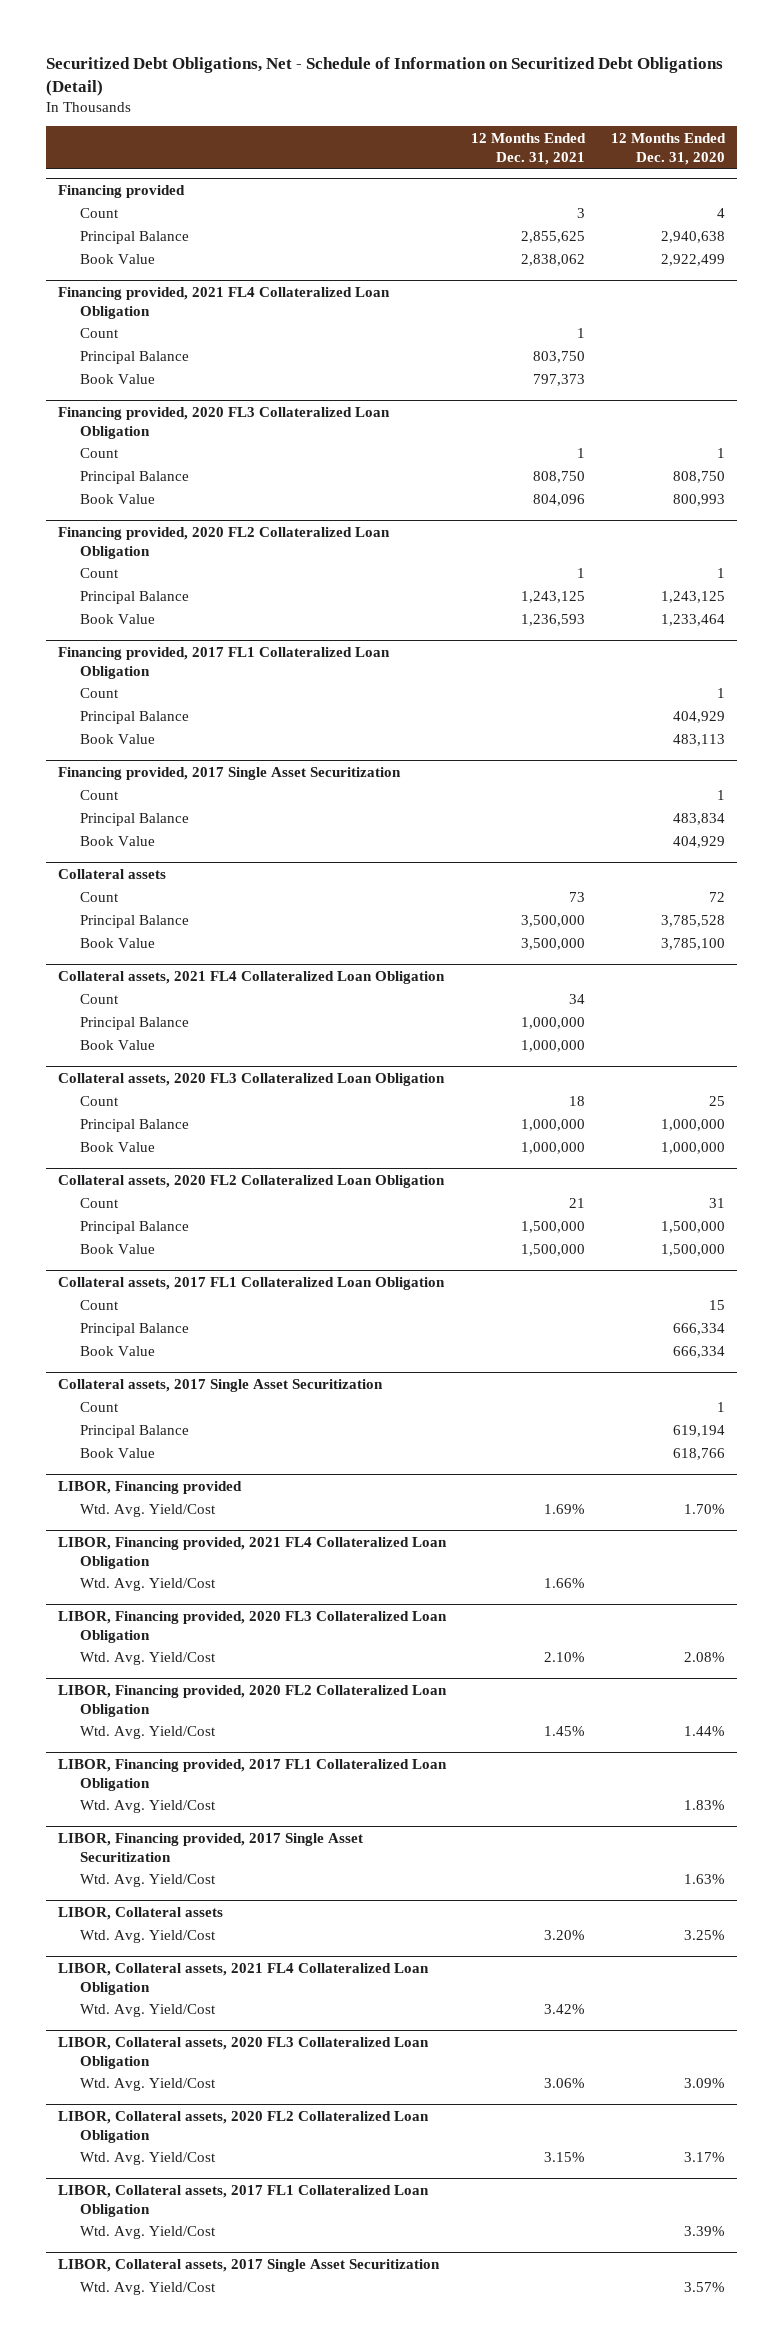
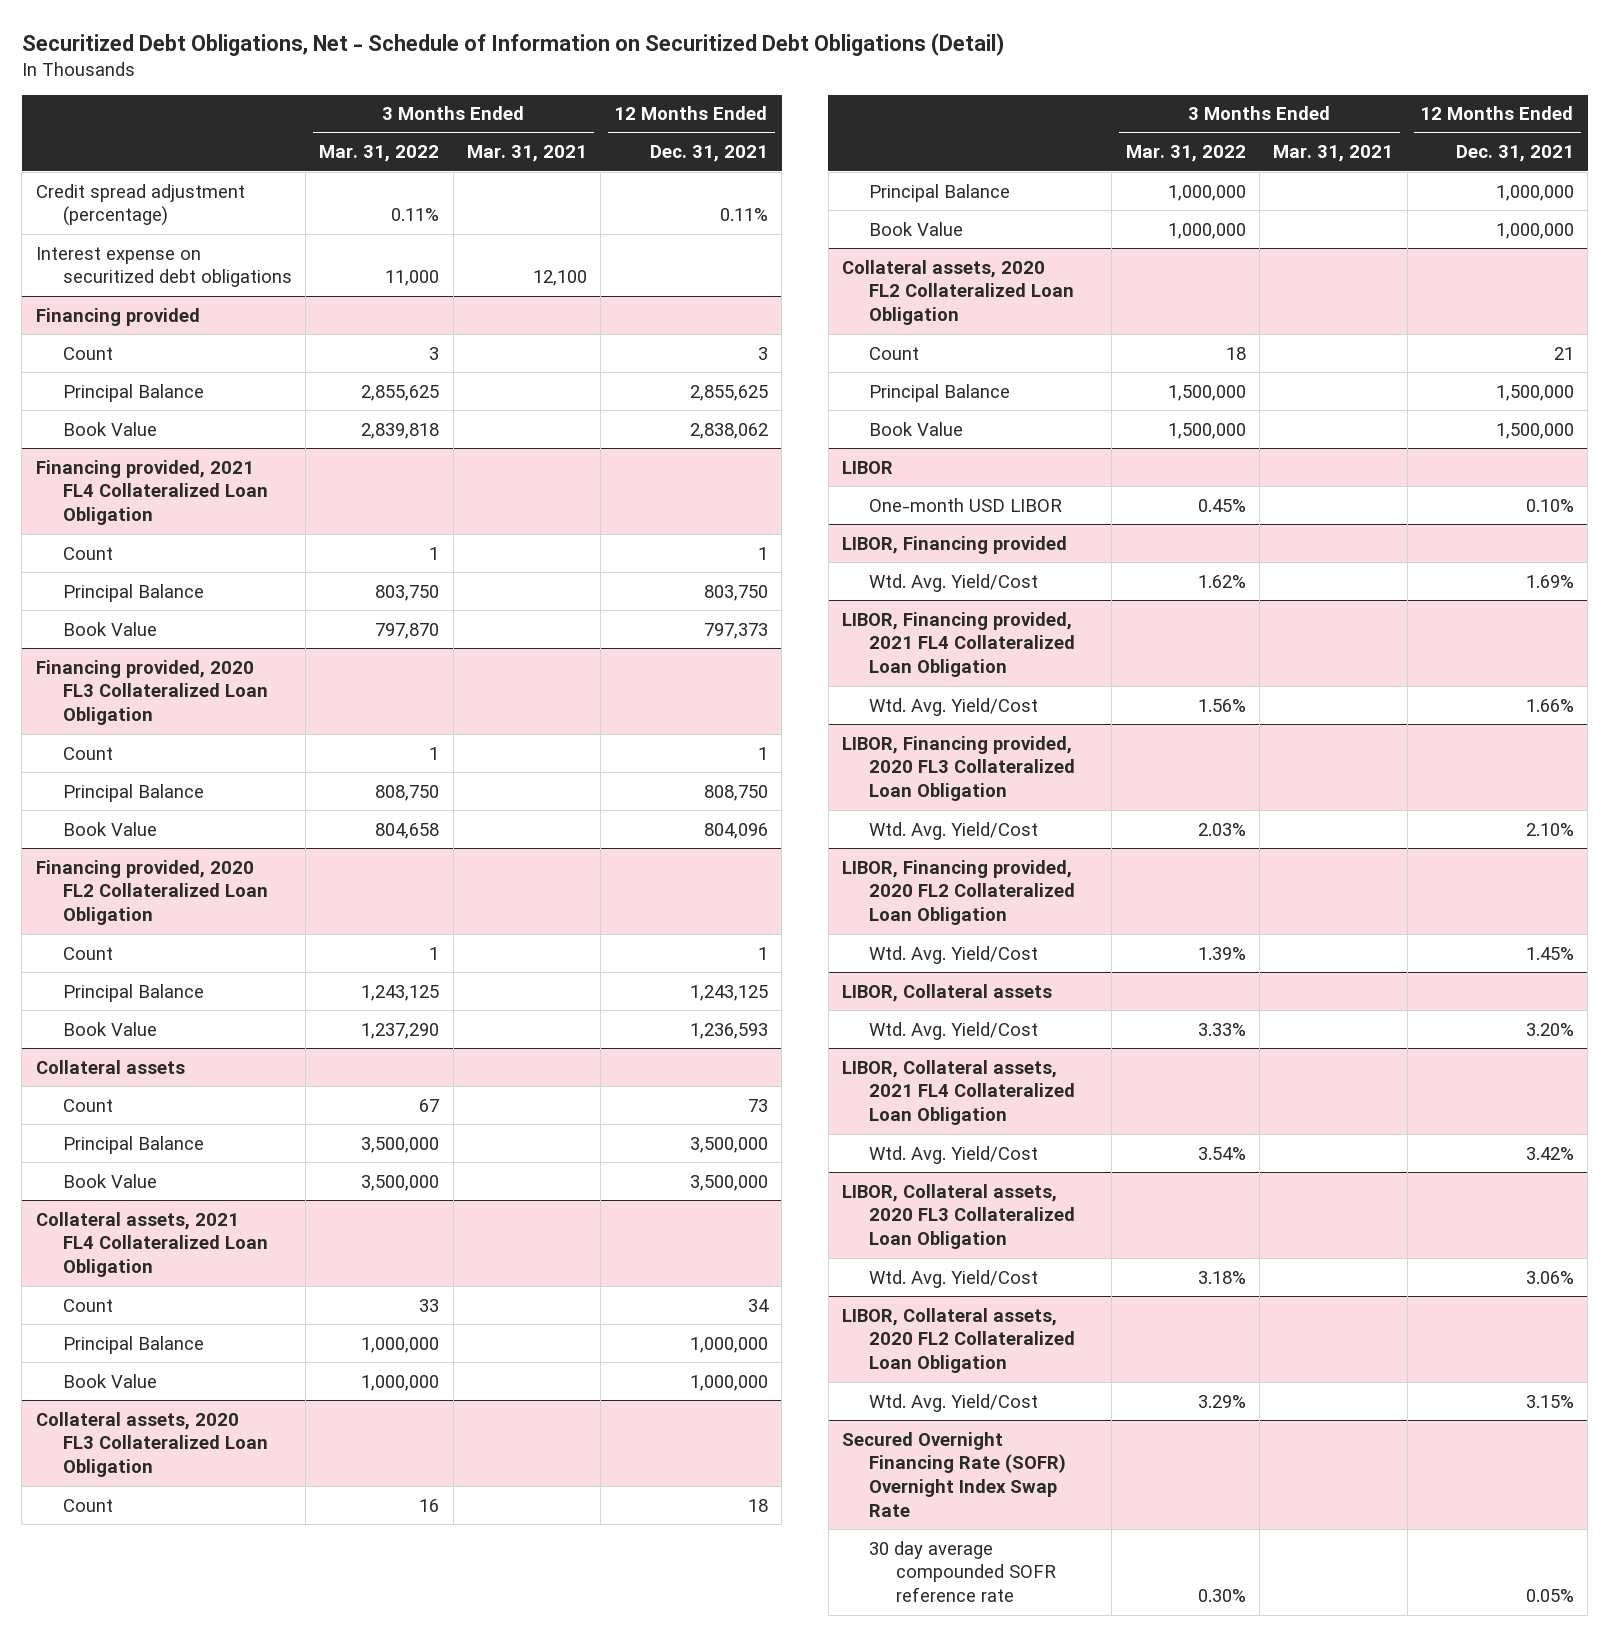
- | 12 Months Ended Dec. 31, 2021 | 12 Months Ended Dec. 31, 2020
+ | 3 Months Ended Mar. 31, 2022 | 3 Months Ended Mar. 31, 2021 | 12 Months Ended Dec. 31, 2021
+ Credit spread adjustment (percentage) | 0.11% | | 0.11%
+ Interest expense on securitized debt obligations | 11,000 | 12,100 |
- Financing provided, 2017 FL1 Collateralized Loan Obligation
- Count | | 1
- Principal Balance | | 404,929
- Book Value | | 483,113
- Financing provided, 2017 Single Asset Securitization
- Count | | 1
- Principal Balance | | 483,834
- Book Value | | 404,929
- Collateral assets, 2017 FL1 Collateralized Loan Obligation
- Count | | 15
- Principal Balance | | 666,334
- Book Value | | 666,334
- Collateral assets, 2017 Single Asset Securitization
- Count | | 1
- Principal Balance | | 619,194
- Book Value | | 618,766
+ LIBOR
+ One-month USD LIBOR | 0.45% | | 0.10%
- LIBOR, Financing provided, 2017 FL1 Collateralized Loan Obligation
- Wtd. Avg. Yield/Cost | | 1.83%
- LIBOR, Financing provided, 2017 Single Asset Securitization
- Wtd. Avg. Yield/Cost | | 1.63%
- LIBOR, Collateral assets, 2017 FL1 Collateralized Loan Obligation
- Wtd. Avg. Yield/Cost | | 3.39%
- LIBOR, Collateral assets, 2017 Single Asset Securitization
- Wtd. Avg. Yield/Cost | | 3.57%
+ Secured Overnight Financing Rate (SOFR) Overnight Index Swap Rate
+ 30 day average compounded SOFR reference rate | 0.30% | | 0.05%

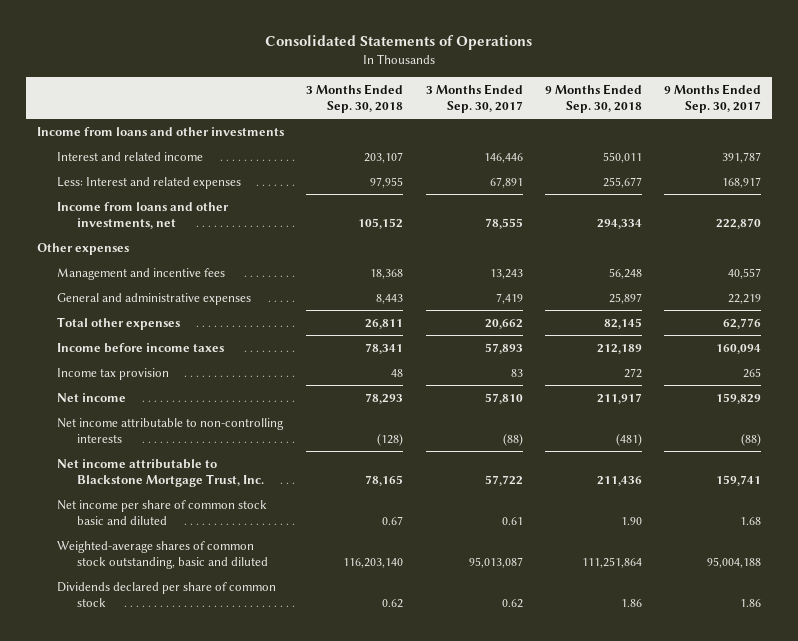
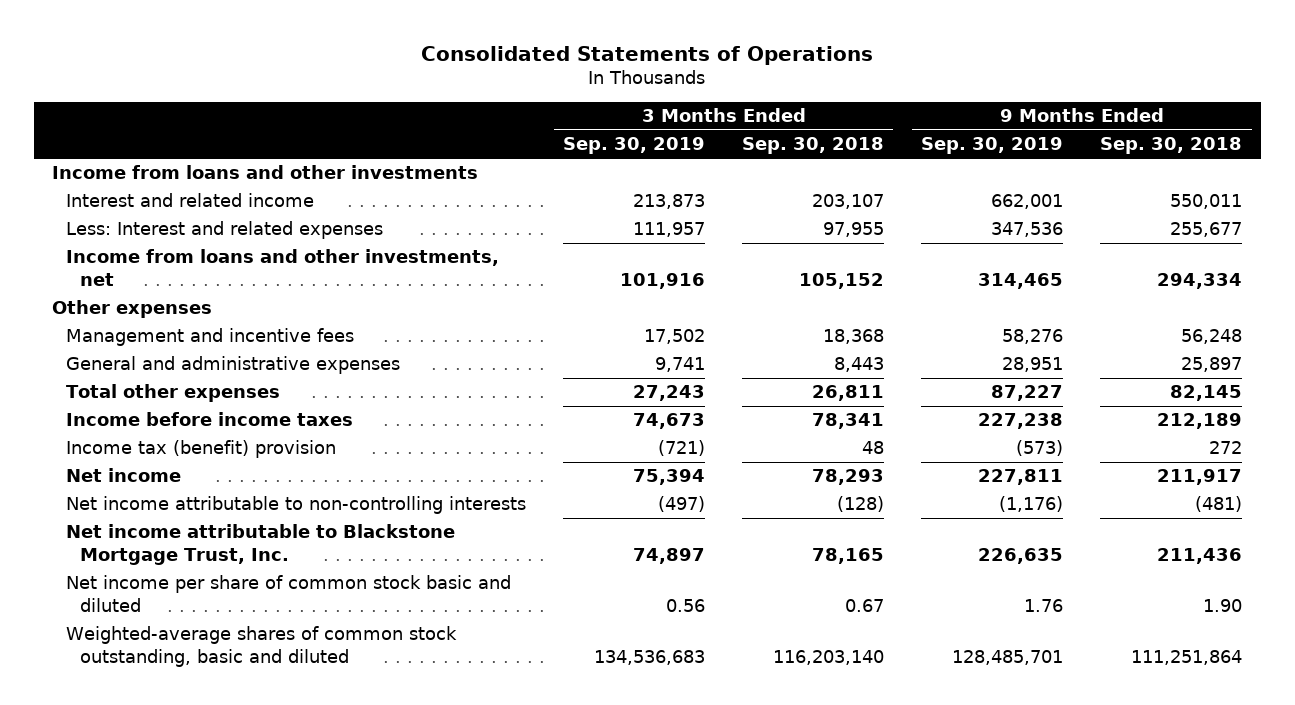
- | 3 Months Ended Sep. 30, 2018 | 3 Months Ended Sep. 30, 2017 | 9 Months Ended Sep. 30, 2018 | 9 Months Ended Sep. 30, 2017
+ | 3 Months Ended Sep. 30, 2019 | 3 Months Ended Sep. 30, 2018 | 9 Months Ended Sep. 30, 2019 | 9 Months Ended Sep. 30, 2018
- Income tax provision | 48 | 83 | 272 | 265
+ Income tax (benefit) provision | (721) | 48 | (573) | 272
- Dividends declared per share of common stock | 0.62 | 0.62 | 1.86 | 1.86

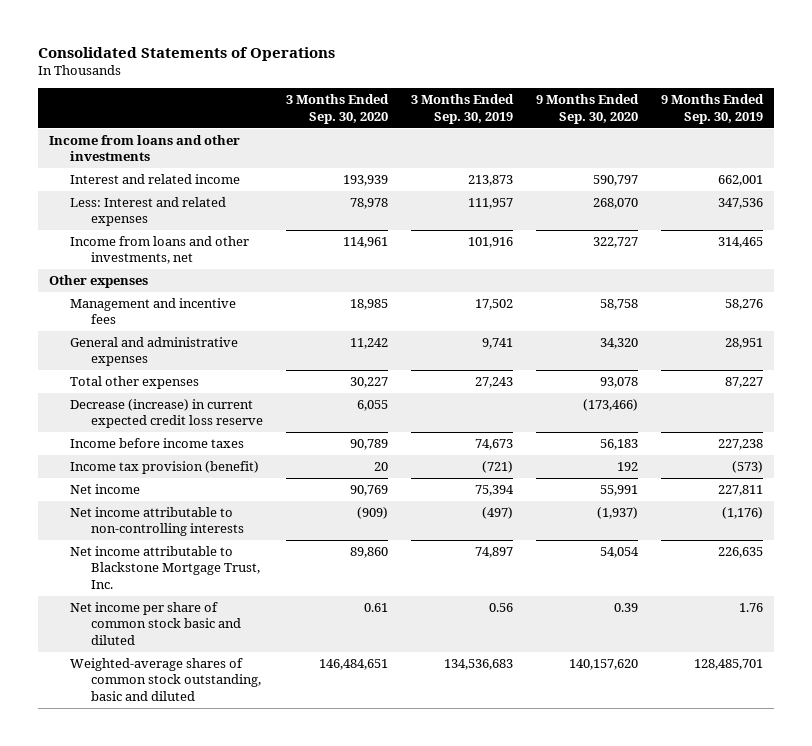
- | 3 Months Ended Sep. 30, 2019 | 3 Months Ended Sep. 30, 2018 | 9 Months Ended Sep. 30, 2019 | 9 Months Ended Sep. 30, 2018
+ | 3 Months Ended Sep. 30, 2020 | 3 Months Ended Sep. 30, 2019 | 9 Months Ended Sep. 30, 2020 | 9 Months Ended Sep. 30, 2019
+ Decrease (increase) in current expected credit loss reserve | 6,055 | | (173,466) |
- Income tax (benefit) provision | (721) | 48 | (573) | 272
+ Income tax provision (benefit) | 20 | (721) | 192 | (573)

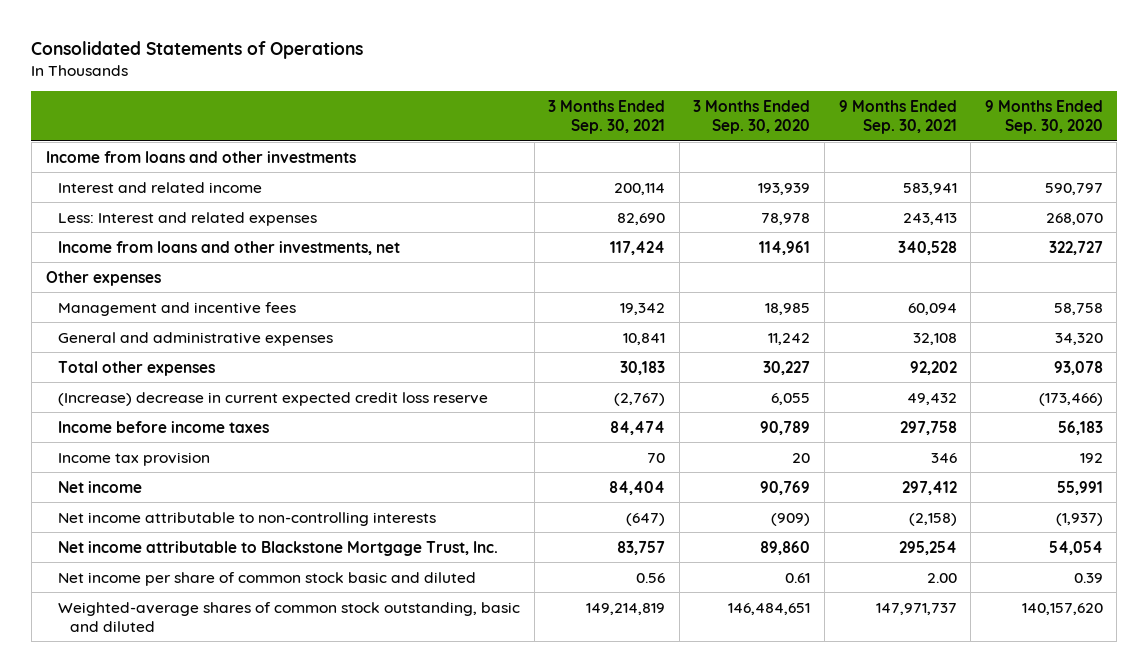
- | 3 Months Ended Sep. 30, 2020 | 3 Months Ended Sep. 30, 2019 | 9 Months Ended Sep. 30, 2020 | 9 Months Ended Sep. 30, 2019
+ | 3 Months Ended Sep. 30, 2021 | 3 Months Ended Sep. 30, 2020 | 9 Months Ended Sep. 30, 2021 | 9 Months Ended Sep. 30, 2020
- Decrease (increase) in current expected credit loss reserve | 6,055 | | (173,466) |
+ (Increase) decrease in current expected credit loss reserve | (2,767) | 6,055 | 49,432 | (173,466)
- Income tax provision (benefit) | 20 | (721) | 192 | (573)
+ Income tax provision | 70 | 20 | 346 | 192

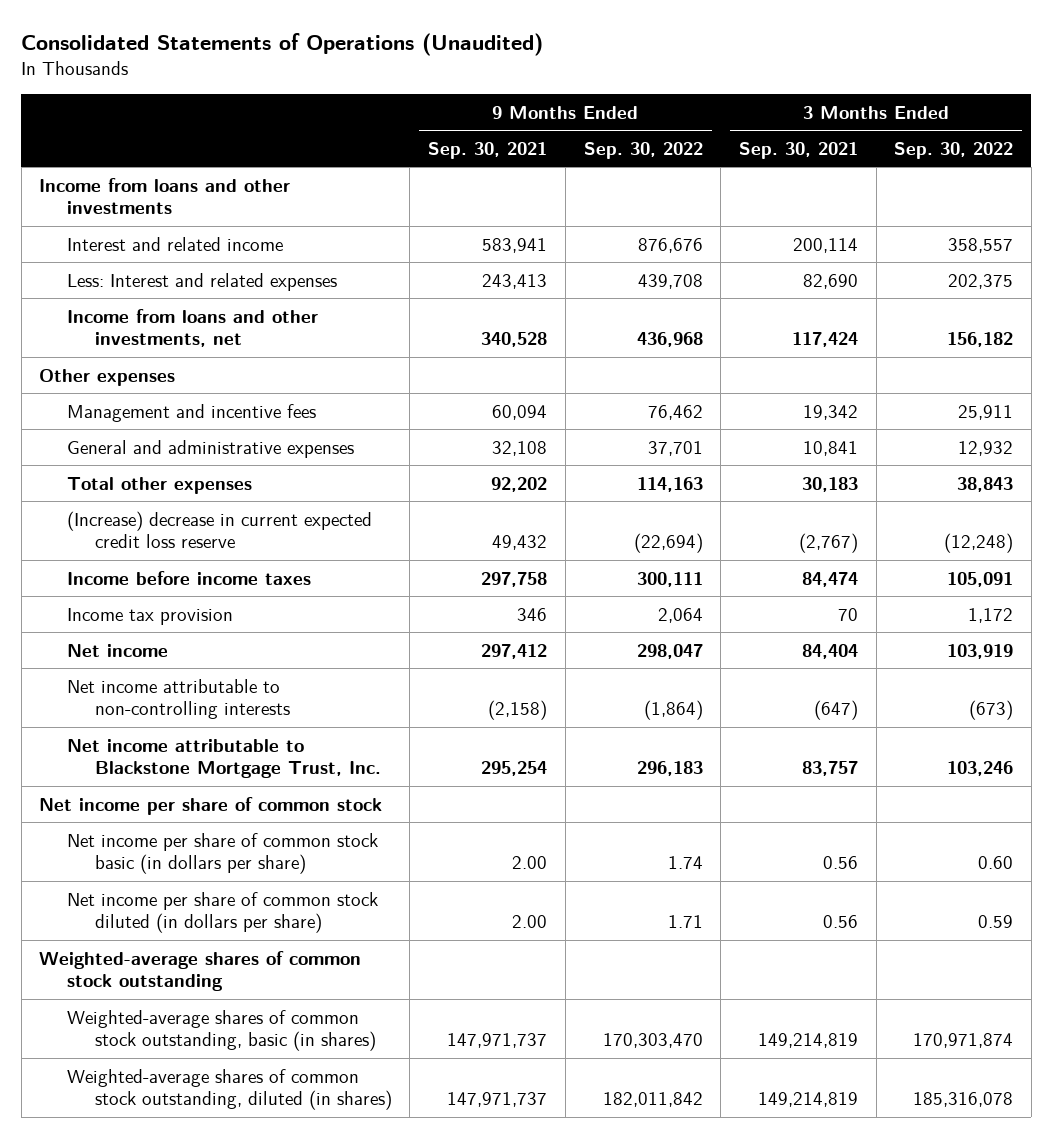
- Consolidated Statements of Operations
+ Consolidated Statements of Operations (Unaudited)
- | 3 Months Ended Sep. 30, 2021 | 3 Months Ended Sep. 30, 2020 | 9 Months Ended Sep. 30, 2021 | 9 Months Ended Sep. 30, 2020
+ | 9 Months Ended Sep. 30, 2021 | 9 Months Ended Sep. 30, 2022 | 3 Months Ended Sep. 30, 2021 | 3 Months Ended Sep. 30, 2022
- Net income per share of common stock basic and diluted | 0.56 | 0.61 | 2.00 | 0.39
- Weighted-average shares of common stock outstanding, basic and diluted | 149,214,819 | 146,484,651 | 147,971,737 | 140,157,620
+ Net income per share of common stock
+ Net income per share of common stock basic (in dollars per share) | 2.00 | 1.74 | 0.56 | 0.60
+ Net income per share of common stock diluted (in dollars per share) | 2.00 | 1.71 | 0.56 | 0.59
+ Weighted-average shares of common stock outstanding
+ Weighted-average shares of common stock outstanding, basic (in shares) | 147,971,737 | 170,303,470 | 149,214,819 | 170,971,874
+ Weighted-average shares of common stock outstanding, diluted (in shares) | 147,971,737 | 182,011,842 | 149,214,819 | 185,316,078

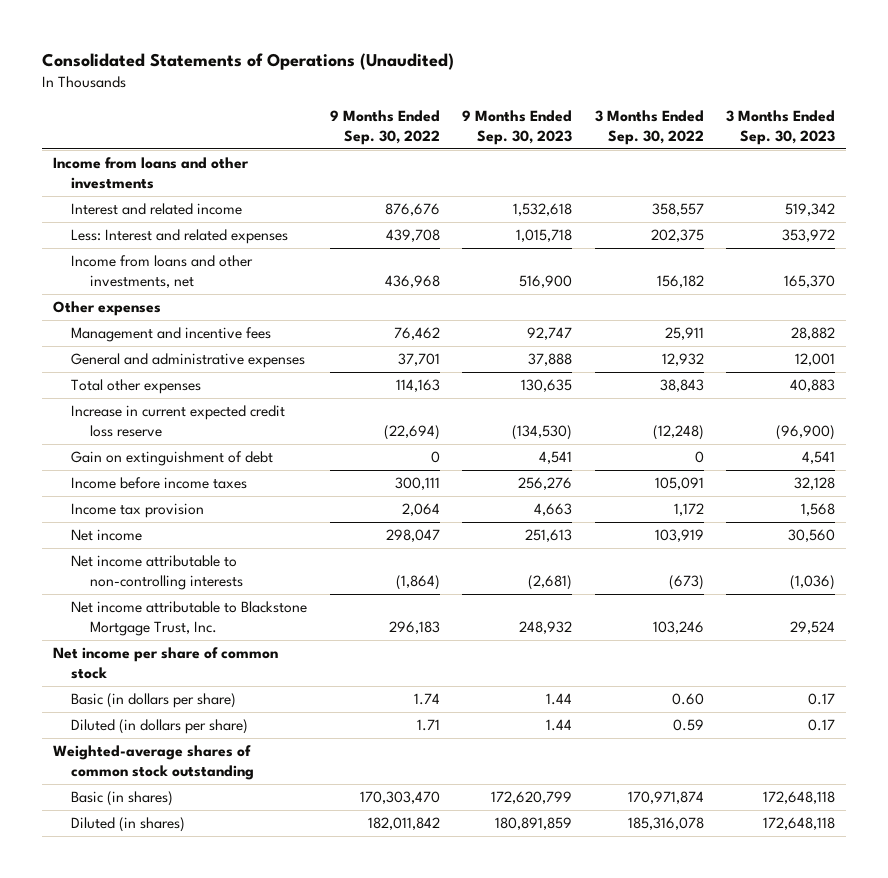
- | 9 Months Ended Sep. 30, 2021 | 9 Months Ended Sep. 30, 2022 | 3 Months Ended Sep. 30, 2021 | 3 Months Ended Sep. 30, 2022
+ | 9 Months Ended Sep. 30, 2022 | 9 Months Ended Sep. 30, 2023 | 3 Months Ended Sep. 30, 2022 | 3 Months Ended Sep. 30, 2023
- (Increase) decrease in current expected credit loss reserve | 49,432 | (22,694) | (2,767) | (12,248)
+ Increase in current expected credit loss reserve | (22,694) | (134,530) | (12,248) | (96,900)
+ Gain on extinguishment of debt | 0 | 4,541 | 0 | 4,541
- Net income per share of common stock basic (in dollars per share) | 2.00 | 1.74 | 0.56 | 0.60
- Net income per share of common stock diluted (in dollars per share) | 2.00 | 1.71 | 0.56 | 0.59
+ Basic (in dollars per share) | 1.74 | 1.44 | 0.60 | 0.17
+ Diluted (in dollars per share) | 1.71 | 1.44 | 0.59 | 0.17
- Weighted-average shares of common stock outstanding, basic (in shares) | 147,971,737 | 170,303,470 | 149,214,819 | 170,971,874
- Weighted-average shares of common stock outstanding, diluted (in shares) | 147,971,737 | 182,011,842 | 149,214,819 | 185,316,078
+ Basic (in shares) | 170,303,470 | 172,620,799 | 170,971,874 | 172,648,118
+ Diluted (in shares) | 182,011,842 | 180,891,859 | 185,316,078 | 172,648,118

